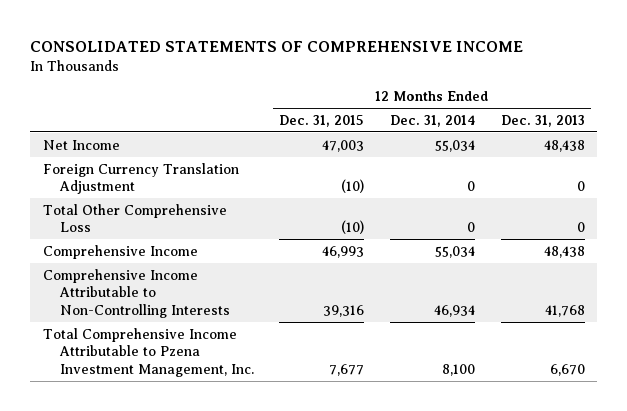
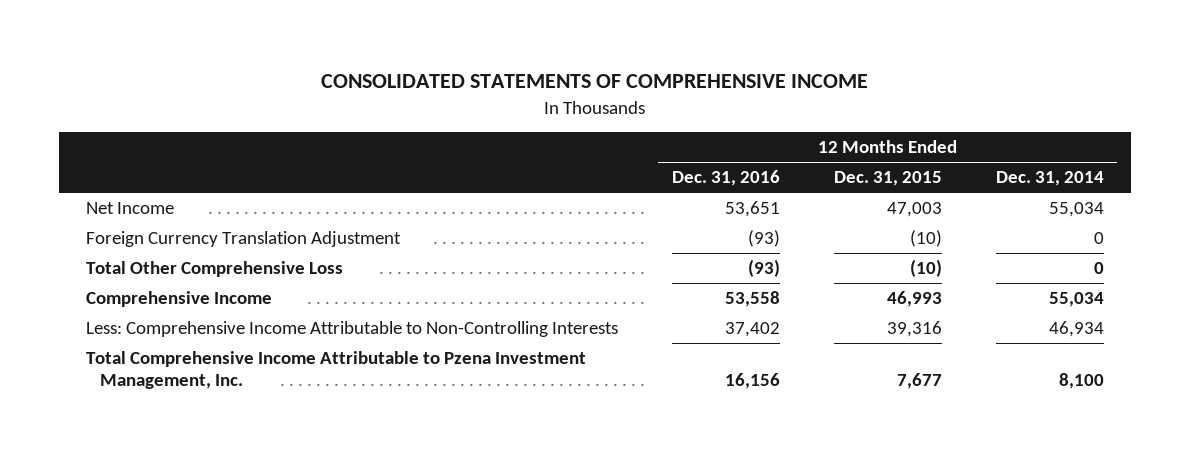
- | 12 Months Ended Dec. 31, 2015 | 12 Months Ended Dec. 31, 2014 | 12 Months Ended Dec. 31, 2013
+ | 12 Months Ended Dec. 31, 2016 | 12 Months Ended Dec. 31, 2015 | 12 Months Ended Dec. 31, 2014
- Comprehensive Income Attributable to Non-Controlling Interests | 39,316 | 46,934 | 41,768
+ Less: Comprehensive Income Attributable to Non-Controlling Interests | 37,402 | 39,316 | 46,934

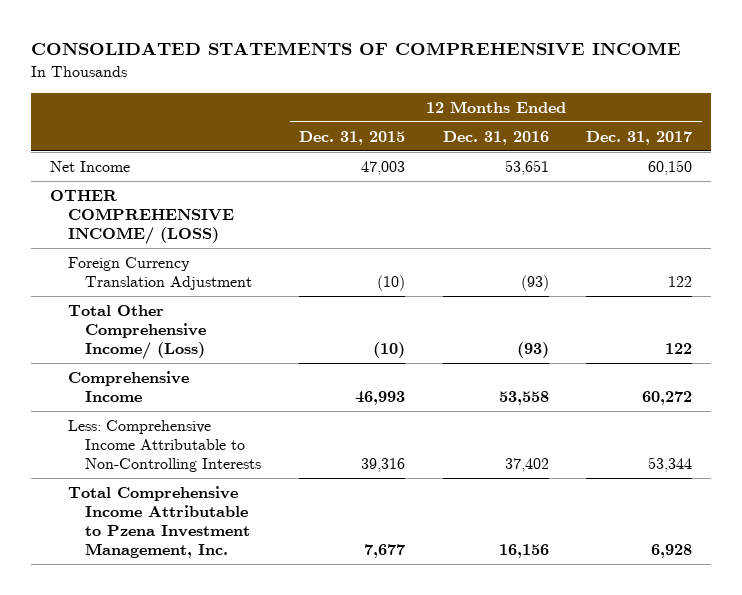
- | 12 Months Ended Dec. 31, 2016 | 12 Months Ended Dec. 31, 2015 | 12 Months Ended Dec. 31, 2014
+ | 12 Months Ended Dec. 31, 2015 | 12 Months Ended Dec. 31, 2016 | 12 Months Ended Dec. 31, 2017
+ OTHER COMPREHENSIVE INCOME/ (LOSS)
- Total Other Comprehensive Loss | (93) | (10) | 0
+ Total Other Comprehensive Income/ (Loss) | (10) | (93) | 122

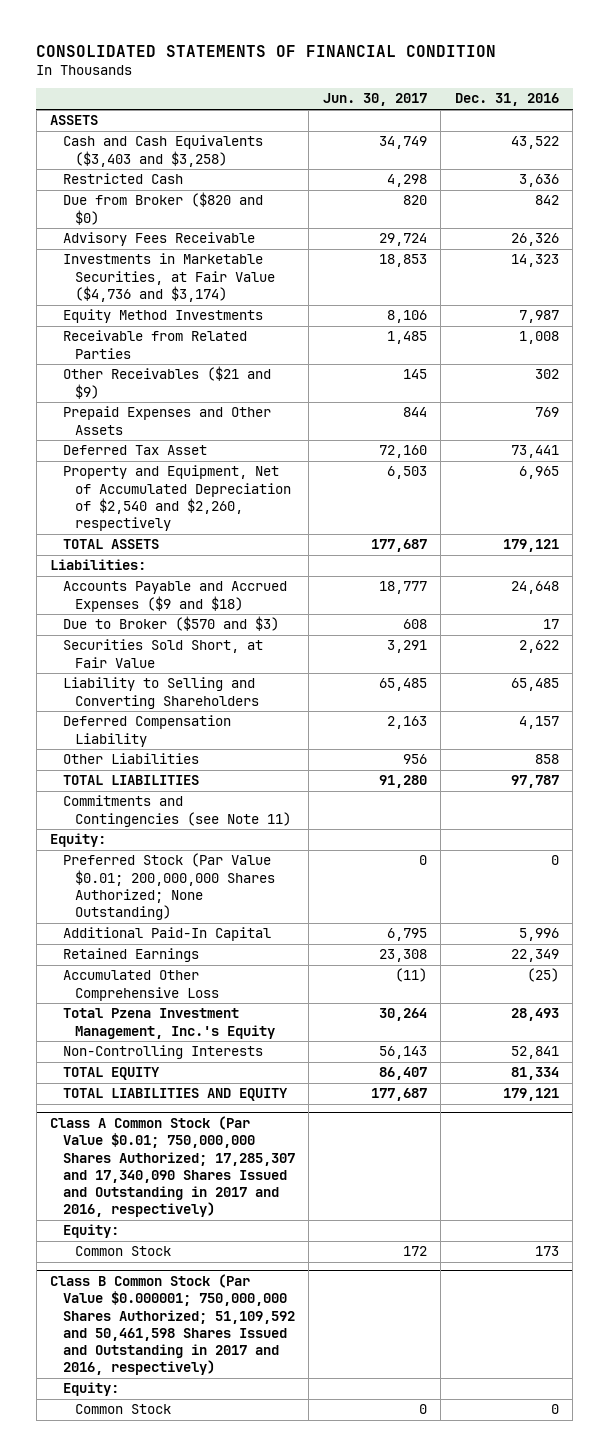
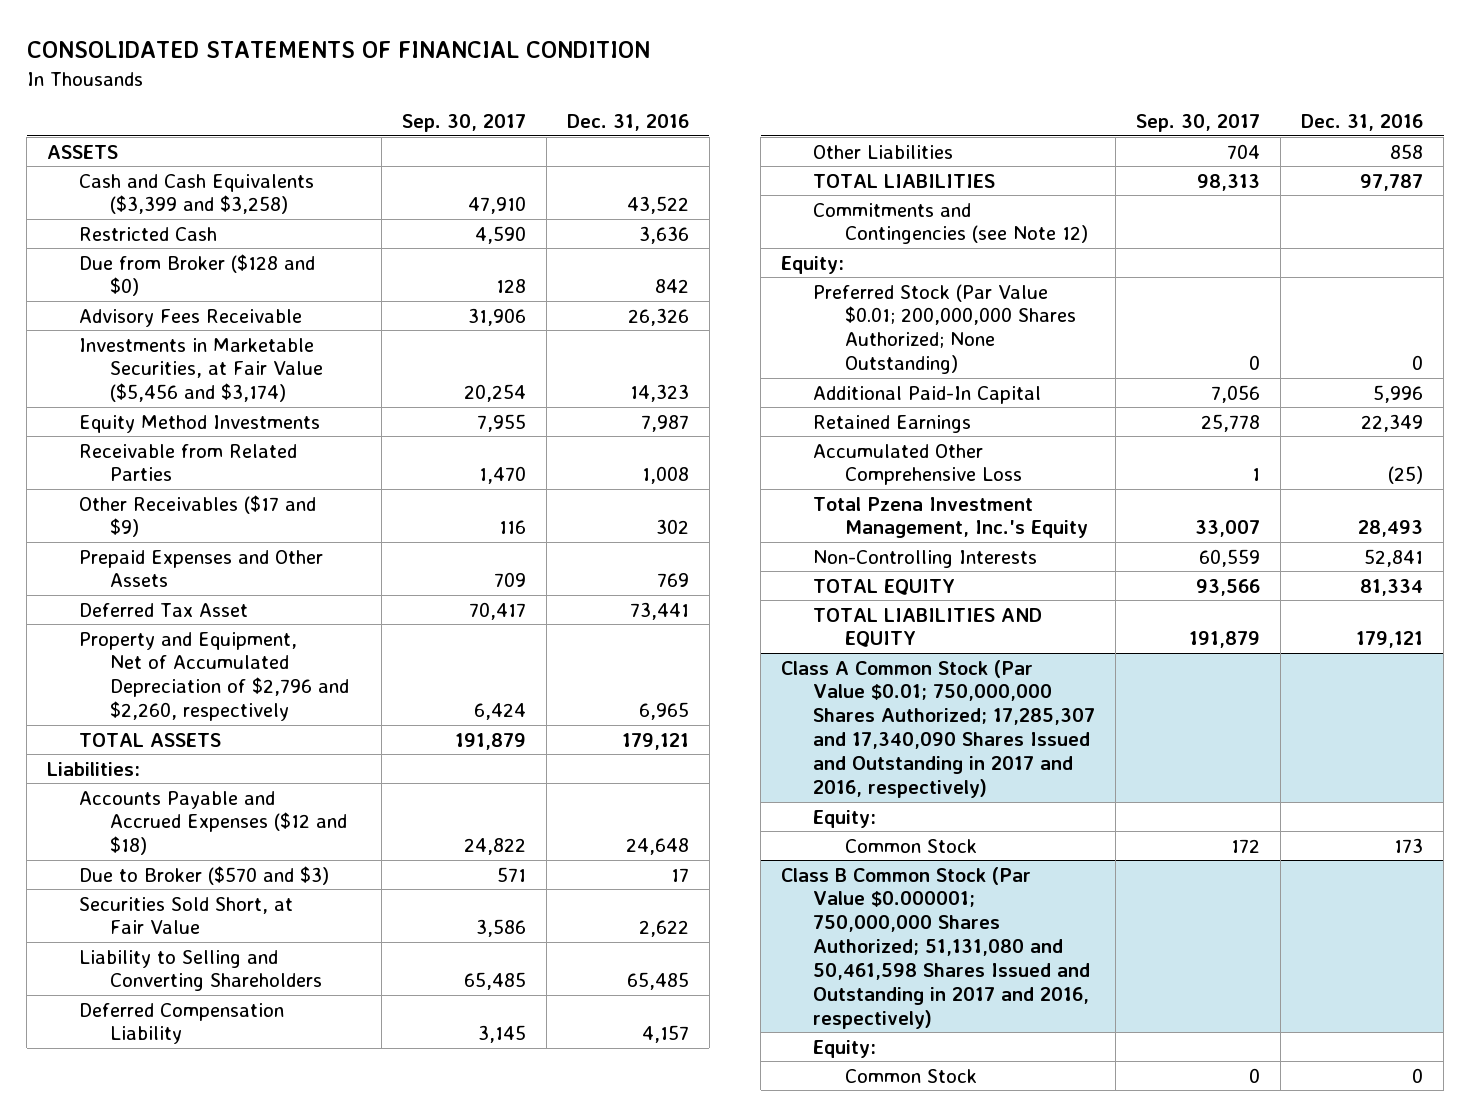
- | Jun. 30, 2017 | Dec. 31, 2016
+ | Sep. 30, 2017 | Dec. 31, 2016
- Cash and Cash Equivalents ($3,403 and $3,258) | 34,749 | 43,522
+ Cash and Cash Equivalents ($3,399 and $3,258) | 47,910 | 43,522
- Due from Broker ($820 and $0) | 820 | 842
+ Due from Broker ($128 and $0) | 128 | 842
- Investments in Marketable Securities, at Fair Value ($4,736 and $3,174) | 18,853 | 14,323
+ Investments in Marketable Securities, at Fair Value ($5,456 and $3,174) | 20,254 | 14,323
- Other Receivables ($21 and $9) | 145 | 302
+ Other Receivables ($17 and $9) | 116 | 302
- Property and Equipment, Net of Accumulated Depreciation of $2,540 and $2,260, respectively | 6,503 | 6,965
+ Property and Equipment, Net of Accumulated Depreciation of $2,796 and $2,260, respectively | 6,424 | 6,965
- Accounts Payable and Accrued Expenses ($9 and $18) | 18,777 | 24,648
+ Accounts Payable and Accrued Expenses ($12 and $18) | 24,822 | 24,648
- Commitments and Contingencies (see Note 11)
+ Commitments and Contingencies (see Note 12)
- Class B Common Stock (Par Value $0.000001; 750,000,000 Shares Authorized; 51,109,592 and 50,461,598 Shares Issued and Outstanding in 2017 and 2016, respectively)
+ Class B Common Stock (Par Value $0.000001; 750,000,000 Shares Authorized; 51,131,080 and 50,461,598 Shares Issued and Outstanding in 2017 and 2016, respectively)

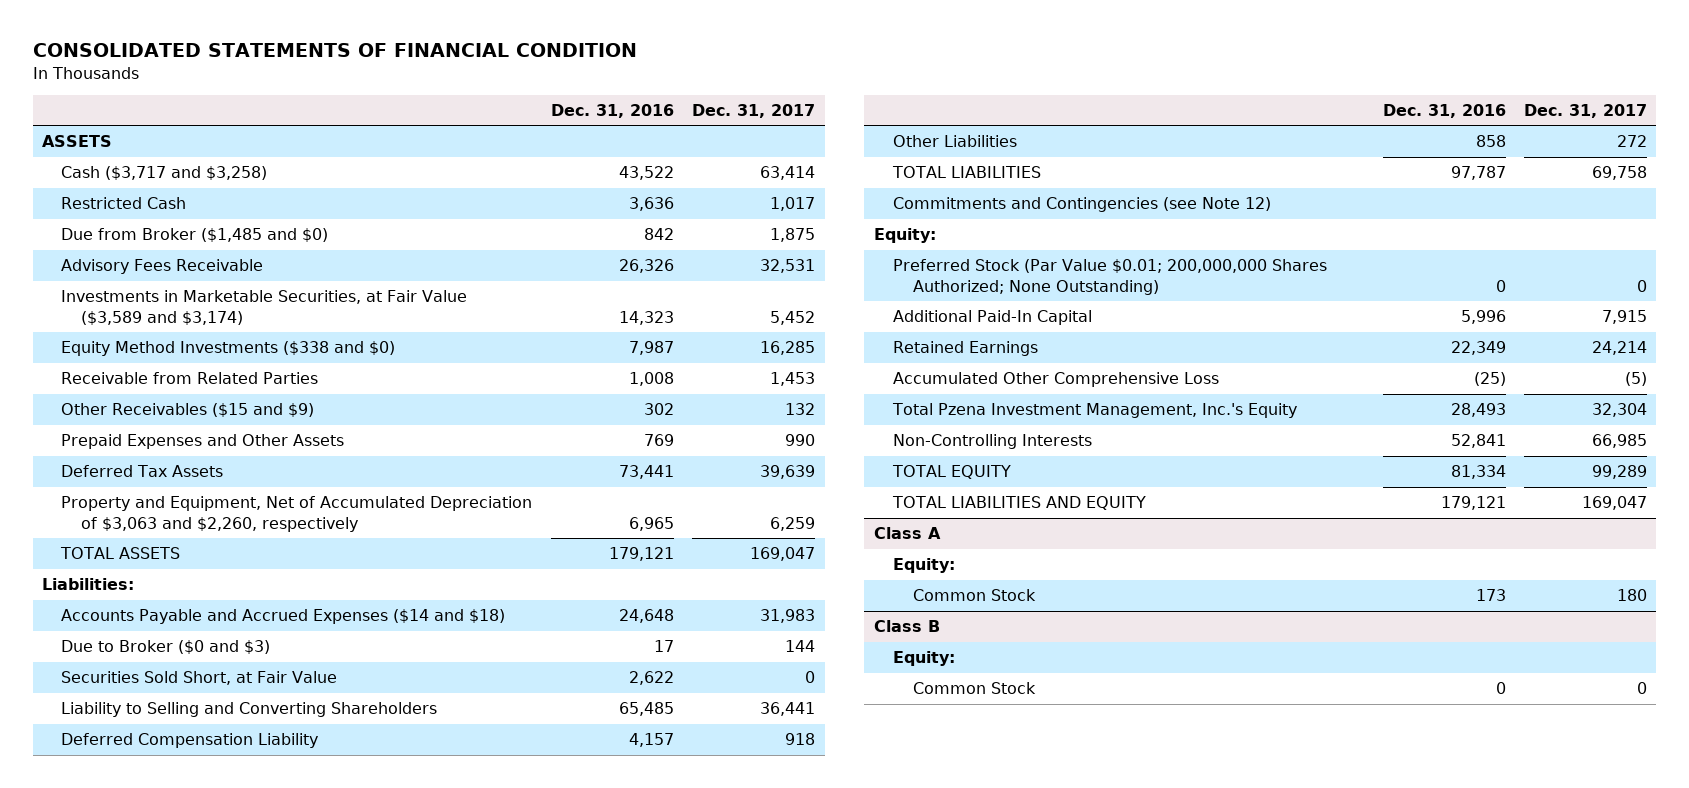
- | Sep. 30, 2017 | Dec. 31, 2016
+ | Dec. 31, 2016 | Dec. 31, 2017
- Cash and Cash Equivalents ($3,399 and $3,258) | 47,910 | 43,522
+ Cash ($3,717 and $3,258) | 43,522 | 63,414
- Due from Broker ($128 and $0) | 128 | 842
+ Due from Broker ($1,485 and $0) | 842 | 1,875
- Investments in Marketable Securities, at Fair Value ($5,456 and $3,174) | 20,254 | 14,323
- Equity Method Investments | 7,955 | 7,987
+ Investments in Marketable Securities, at Fair Value ($3,589 and $3,174) | 14,323 | 5,452
+ Equity Method Investments ($338 and $0) | 7,987 | 16,285
- Other Receivables ($17 and $9) | 116 | 302
+ Other Receivables ($15 and $9) | 302 | 132
- Deferred Tax Asset | 70,417 | 73,441
- Property and Equipment, Net of Accumulated Depreciation of $2,796 and $2,260, respectively | 6,424 | 6,965
+ Deferred Tax Assets | 73,441 | 39,639
+ Property and Equipment, Net of Accumulated Depreciation of $3,063 and $2,260, respectively | 6,965 | 6,259
- Accounts Payable and Accrued Expenses ($12 and $18) | 24,822 | 24,648
- Due to Broker ($570 and $3) | 571 | 17
+ Accounts Payable and Accrued Expenses ($14 and $18) | 24,648 | 31,983
+ Due to Broker ($0 and $3) | 17 | 144
- Class A Common Stock (Par Value $0.01; 750,000,000 Shares Authorized; 17,285,307 and 17,340,090 Shares Issued and Outstanding in 2017 and 2016, respectively)
+ Class A
- Class B Common Stock (Par Value $0.000001; 750,000,000 Shares Authorized; 51,131,080 and 50,461,598 Shares Issued and Outstanding in 2017 and 2016, respectively)
+ Class B

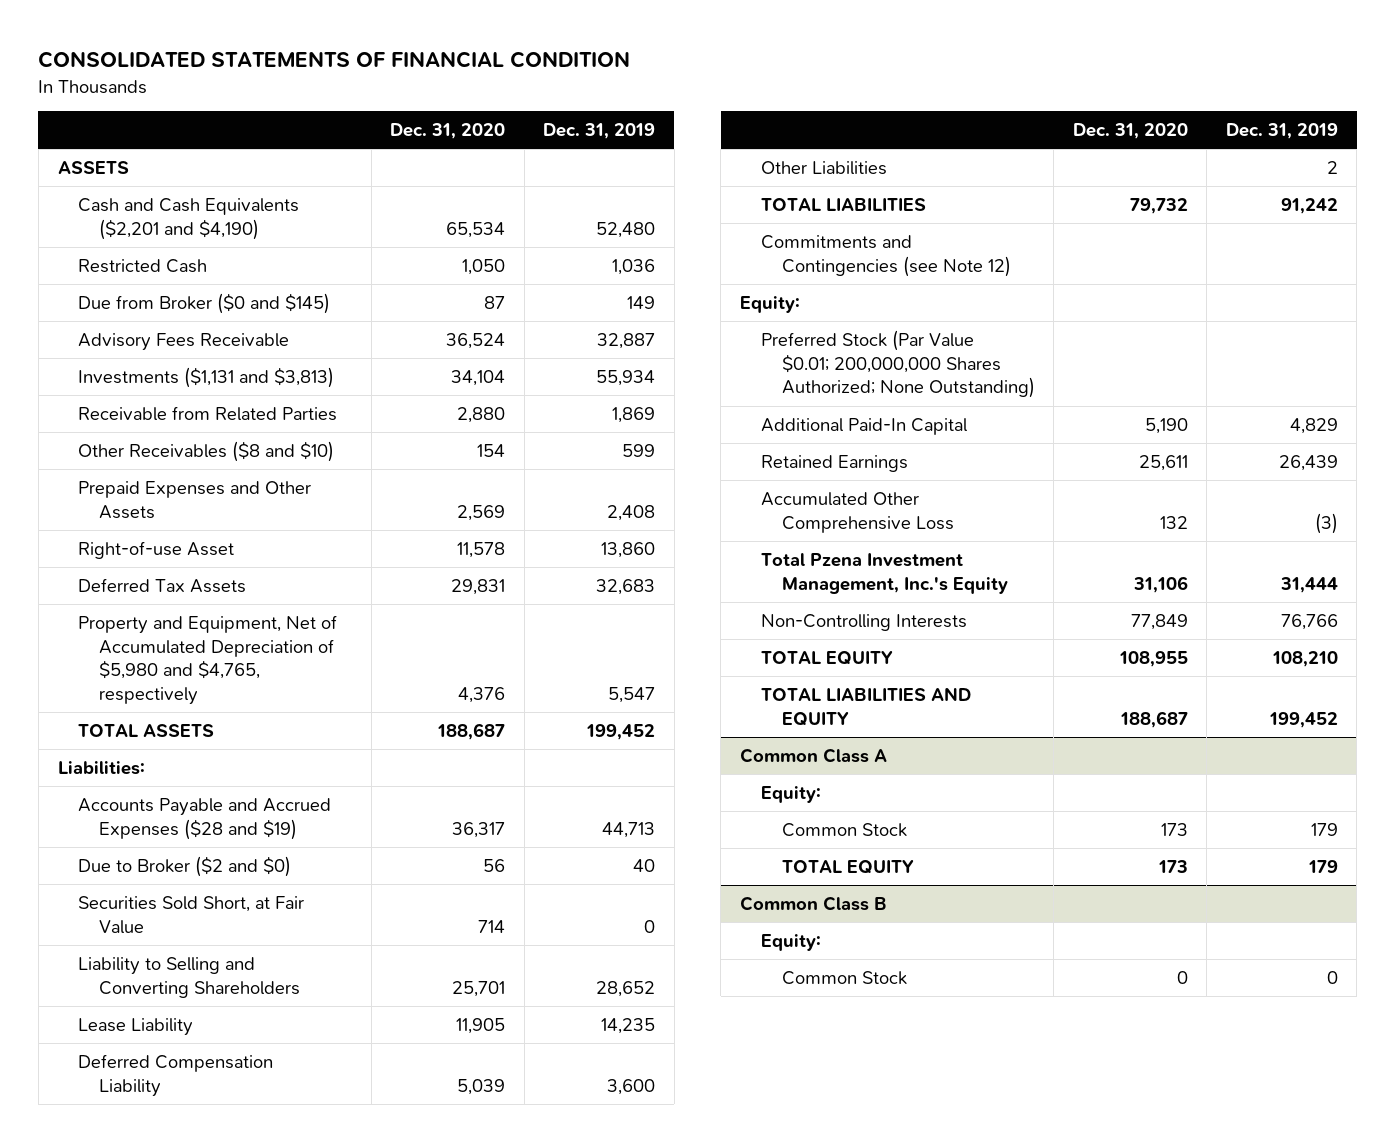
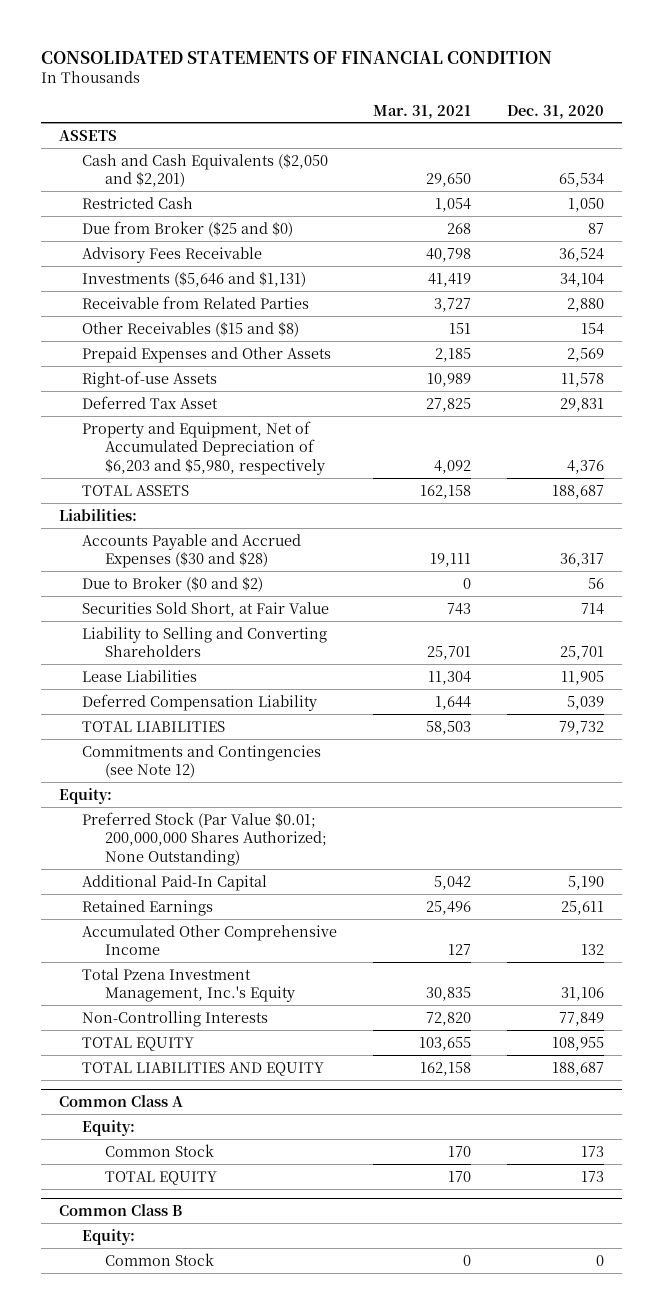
- | Dec. 31, 2020 | Dec. 31, 2019
+ | Mar. 31, 2021 | Dec. 31, 2020
- Cash and Cash Equivalents ($2,201 and $4,190) | 65,534 | 52,480
+ Cash and Cash Equivalents ($2,050 and $2,201) | 29,650 | 65,534
- Due from Broker ($0 and $145) | 87 | 149
+ Due from Broker ($25 and $0) | 268 | 87
- Investments ($1,131 and $3,813) | 34,104 | 55,934
+ Investments ($5,646 and $1,131) | 41,419 | 34,104
- Other Receivables ($8 and $10) | 154 | 599
+ Other Receivables ($15 and $8) | 151 | 154
- Right-of-use Asset | 11,578 | 13,860
- Deferred Tax Assets | 29,831 | 32,683
- Property and Equipment, Net of Accumulated Depreciation of $5,980 and $4,765, respectively | 4,376 | 5,547
+ Right-of-use Assets | 10,989 | 11,578
+ Deferred Tax Asset | 27,825 | 29,831
+ Property and Equipment, Net of Accumulated Depreciation of $6,203 and $5,980, respectively | 4,092 | 4,376
- Accounts Payable and Accrued Expenses ($28 and $19) | 36,317 | 44,713
- Due to Broker ($2 and $0) | 56 | 40
+ Accounts Payable and Accrued Expenses ($30 and $28) | 19,111 | 36,317
+ Due to Broker ($0 and $2) | 0 | 56
- Lease Liability | 11,905 | 14,235
+ Lease Liabilities | 11,304 | 11,905
- Other Liabilities | | 2
- Accumulated Other Comprehensive Loss | 132 | (3)
+ Accumulated Other Comprehensive Income | 127 | 132

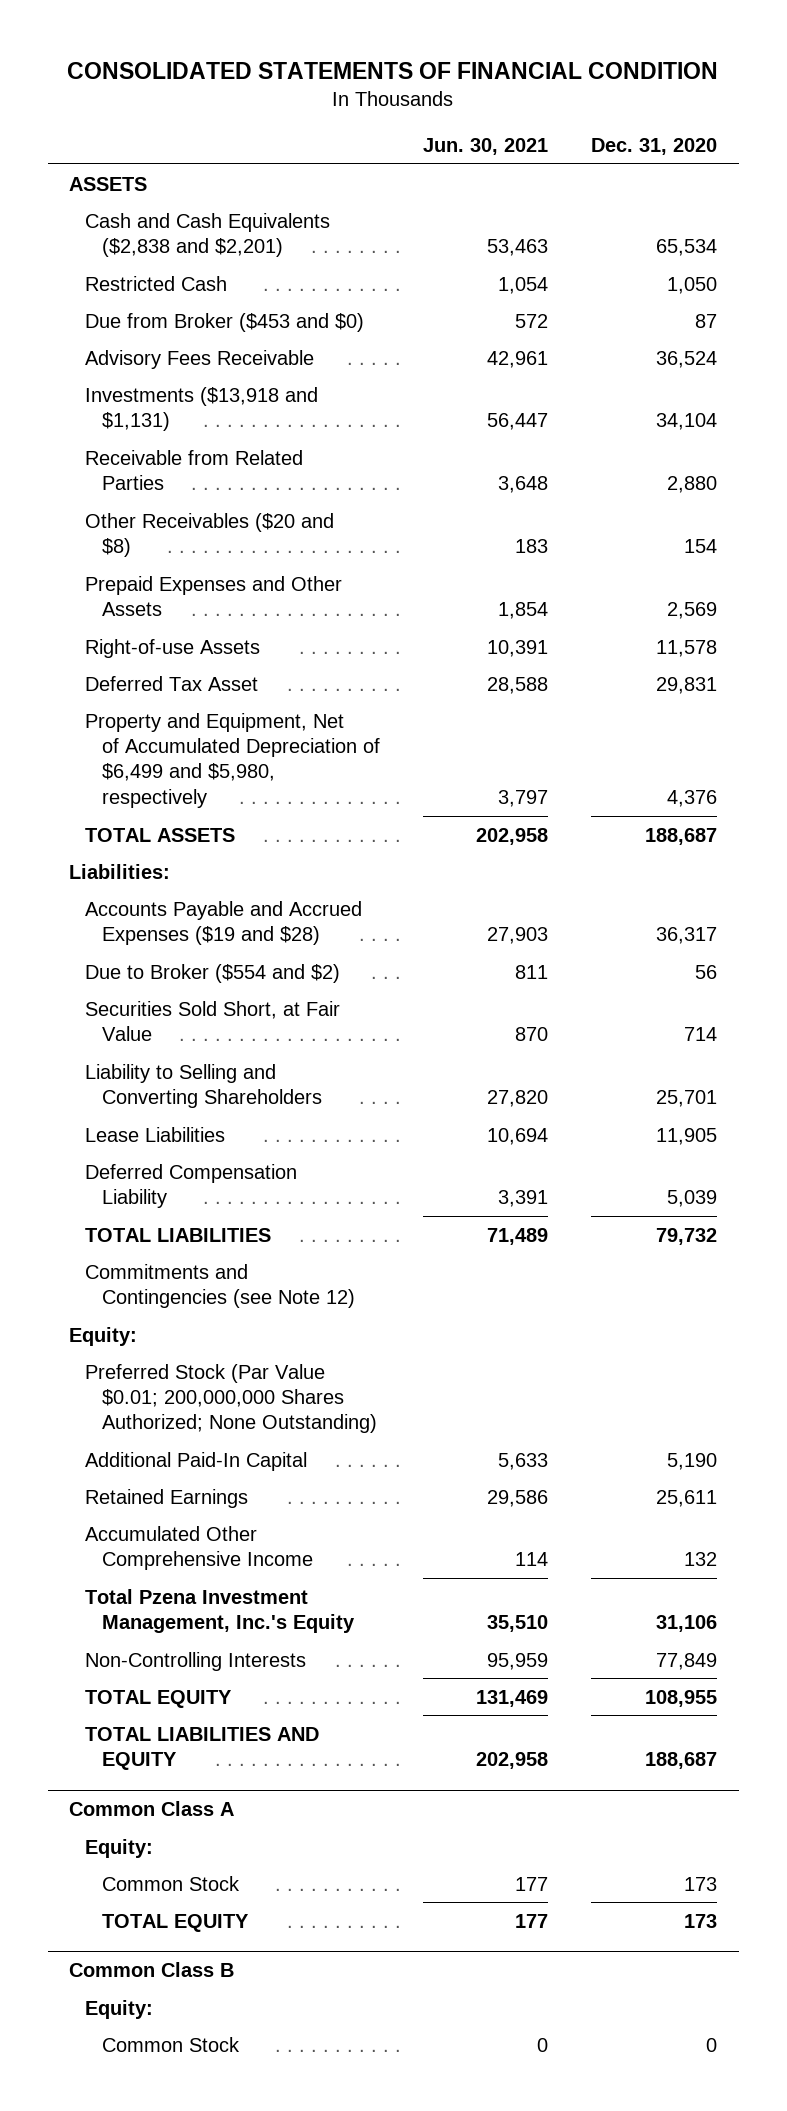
- | Mar. 31, 2021 | Dec. 31, 2020
+ | Jun. 30, 2021 | Dec. 31, 2020
- Cash and Cash Equivalents ($2,050 and $2,201) | 29,650 | 65,534
+ Cash and Cash Equivalents ($2,838 and $2,201) | 53,463 | 65,534
- Due from Broker ($25 and $0) | 268 | 87
+ Due from Broker ($453 and $0) | 572 | 87
- Investments ($5,646 and $1,131) | 41,419 | 34,104
+ Investments ($13,918 and $1,131) | 56,447 | 34,104
- Other Receivables ($15 and $8) | 151 | 154
+ Other Receivables ($20 and $8) | 183 | 154
- Property and Equipment, Net of Accumulated Depreciation of $6,203 and $5,980, respectively | 4,092 | 4,376
+ Property and Equipment, Net of Accumulated Depreciation of $6,499 and $5,980, respectively | 3,797 | 4,376
- Accounts Payable and Accrued Expenses ($30 and $28) | 19,111 | 36,317
- Due to Broker ($0 and $2) | 0 | 56
+ Accounts Payable and Accrued Expenses ($19 and $28) | 27,903 | 36,317
+ Due to Broker ($554 and $2) | 811 | 56

